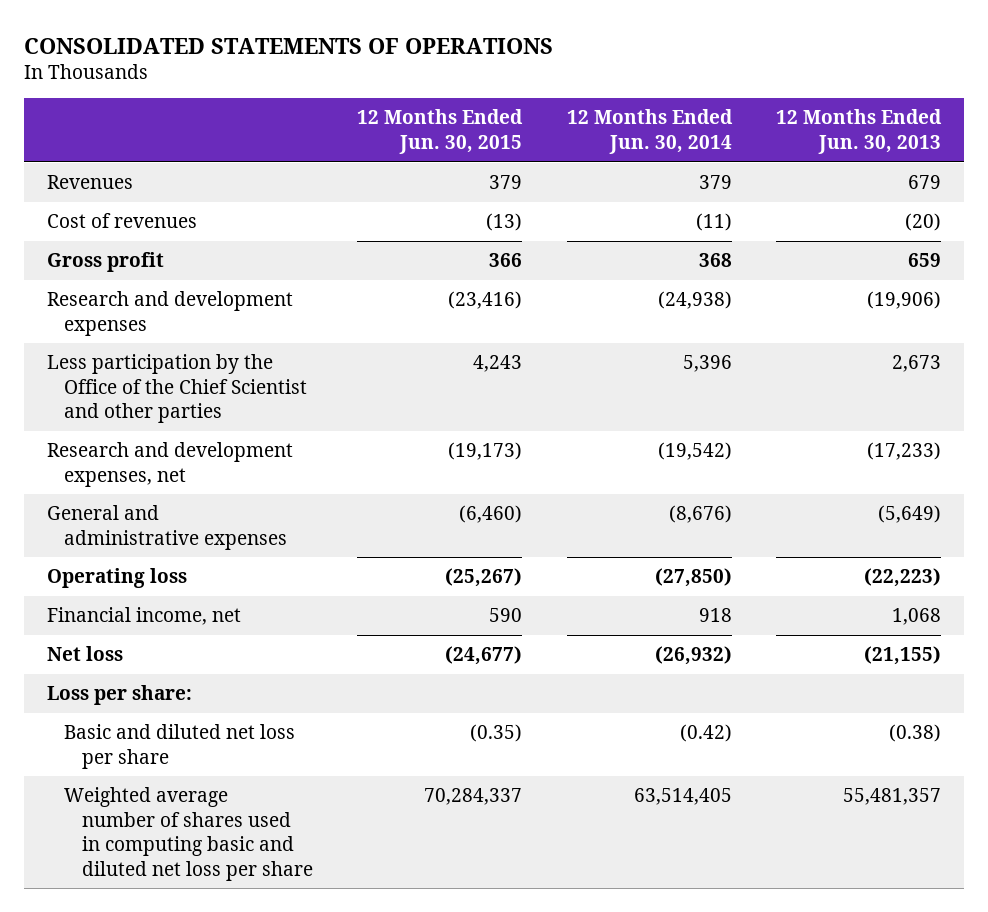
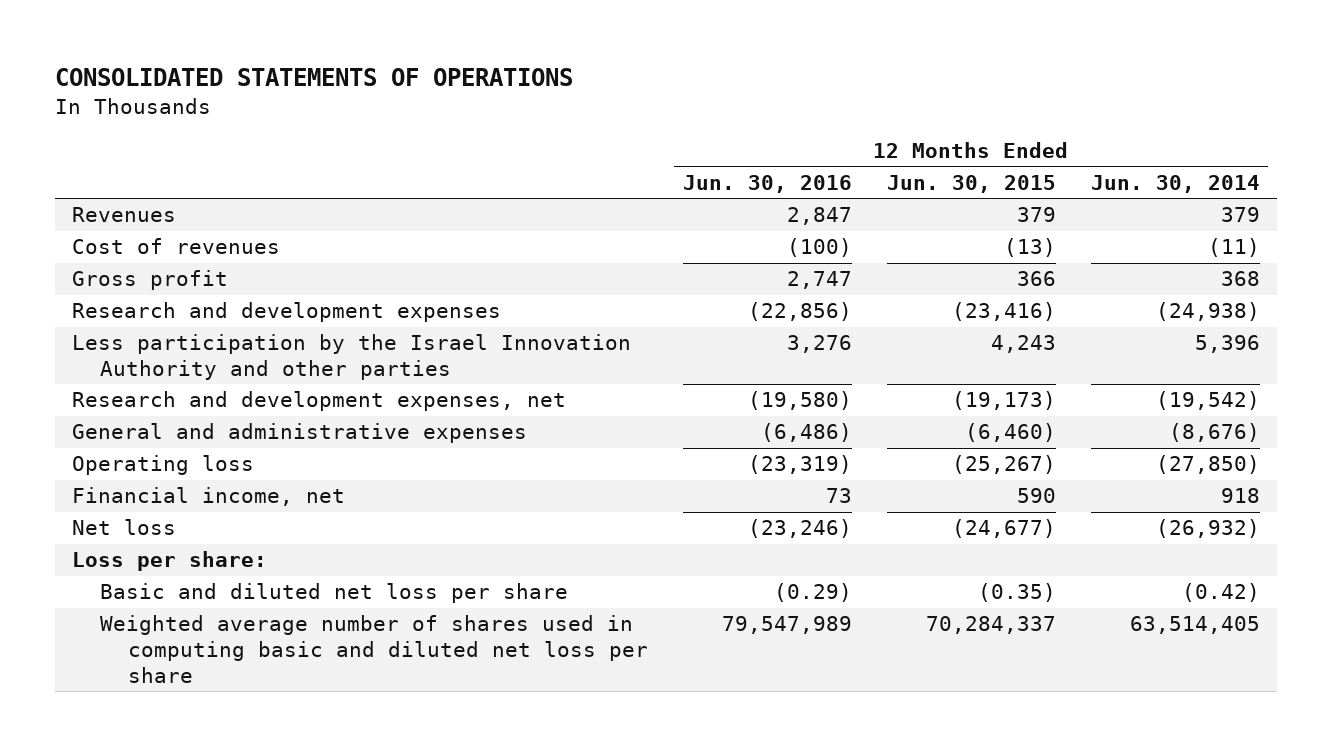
- | 12 Months Ended Jun. 30, 2015 | 12 Months Ended Jun. 30, 2014 | 12 Months Ended Jun. 30, 2013
+ | 12 Months Ended Jun. 30, 2016 | 12 Months Ended Jun. 30, 2015 | 12 Months Ended Jun. 30, 2014
- Less participation by the Office of the Chief Scientist and other parties | 4,243 | 5,396 | 2,673
+ Less participation by the Israel Innovation Authority and other parties | 3,276 | 4,243 | 5,396

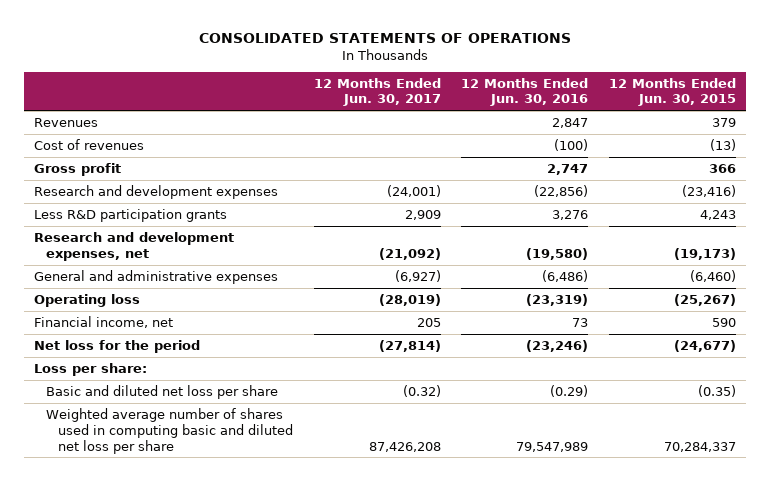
- | 12 Months Ended Jun. 30, 2016 | 12 Months Ended Jun. 30, 2015 | 12 Months Ended Jun. 30, 2014
+ | 12 Months Ended Jun. 30, 2017 | 12 Months Ended Jun. 30, 2016 | 12 Months Ended Jun. 30, 2015
- Less participation by the Israel Innovation Authority and other parties | 3,276 | 4,243 | 5,396
+ Less R&D participation grants | 2,909 | 3,276 | 4,243
- Net loss | (23,246) | (24,677) | (26,932)
+ Net loss for the period | (27,814) | (23,246) | (24,677)

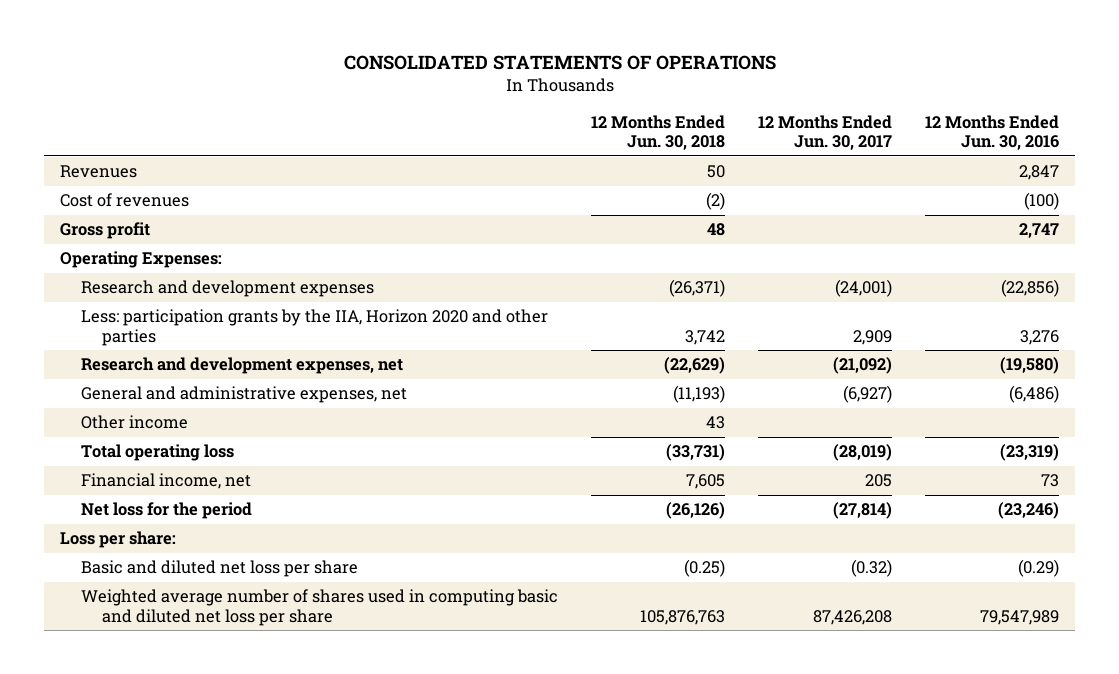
- | 12 Months Ended Jun. 30, 2017 | 12 Months Ended Jun. 30, 2016 | 12 Months Ended Jun. 30, 2015
+ | 12 Months Ended Jun. 30, 2018 | 12 Months Ended Jun. 30, 2017 | 12 Months Ended Jun. 30, 2016
+ Operating Expenses:
- Less R&D participation grants | 2,909 | 3,276 | 4,243
+ Less: participation grants by the IIA, Horizon 2020 and other parties | 3,742 | 2,909 | 3,276
- General and administrative expenses | (6,927) | (6,486) | (6,460)
- Operating loss | (28,019) | (23,319) | (25,267)
+ General and administrative expenses, net | (11,193) | (6,927) | (6,486)
+ Other income | 43 | |
+ Total operating loss | (33,731) | (28,019) | (23,319)

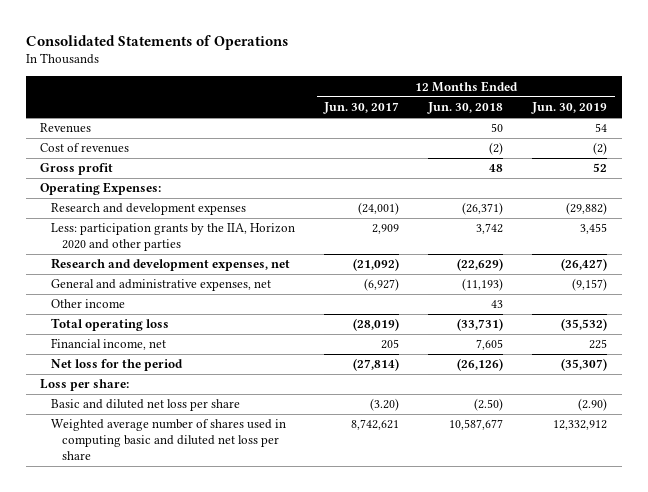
- CONSOLIDATED STATEMENTS OF OPERATIONS
+ Consolidated Statements of Operations
- | 12 Months Ended Jun. 30, 2018 | 12 Months Ended Jun. 30, 2017 | 12 Months Ended Jun. 30, 2016
+ | 12 Months Ended Jun. 30, 2017 | 12 Months Ended Jun. 30, 2018 | 12 Months Ended Jun. 30, 2019
- Basic and diluted net loss per share | (0.25) | (0.32) | (0.29)
- Weighted average number of shares used in computing basic and diluted net loss per share | 105,876,763 | 87,426,208 | 79,547,989
+ Basic and diluted net loss per share | (3.20) | (2.50) | (2.90)
+ Weighted average number of shares used in computing basic and diluted net loss per share | 8,742,621 | 10,587,677 | 12,332,912

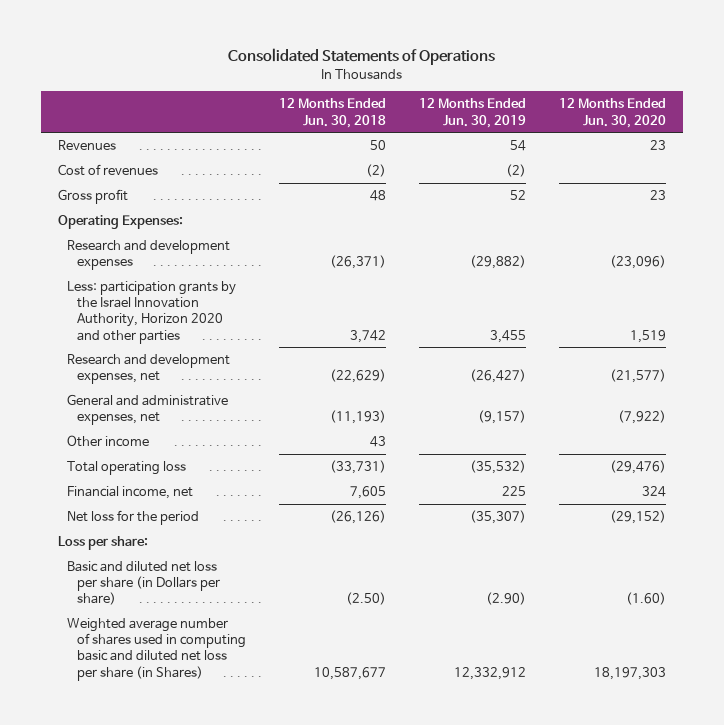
- | 12 Months Ended Jun. 30, 2017 | 12 Months Ended Jun. 30, 2018 | 12 Months Ended Jun. 30, 2019
+ | 12 Months Ended Jun. 30, 2018 | 12 Months Ended Jun. 30, 2019 | 12 Months Ended Jun. 30, 2020
- Less: participation grants by the IIA, Horizon 2020 and other parties | 2,909 | 3,742 | 3,455
+ Less: participation grants by the Israel Innovation Authority, Horizon 2020 and other parties | 3,742 | 3,455 | 1,519
- Basic and diluted net loss per share | (3.20) | (2.50) | (2.90)
- Weighted average number of shares used in computing basic and diluted net loss per share | 8,742,621 | 10,587,677 | 12,332,912
+ Basic and diluted net loss per share (in Dollars per share) | (2.50) | (2.90) | (1.60)
+ Weighted average number of shares used in computing basic and diluted net loss per share (in Shares) | 10,587,677 | 12,332,912 | 18,197,303

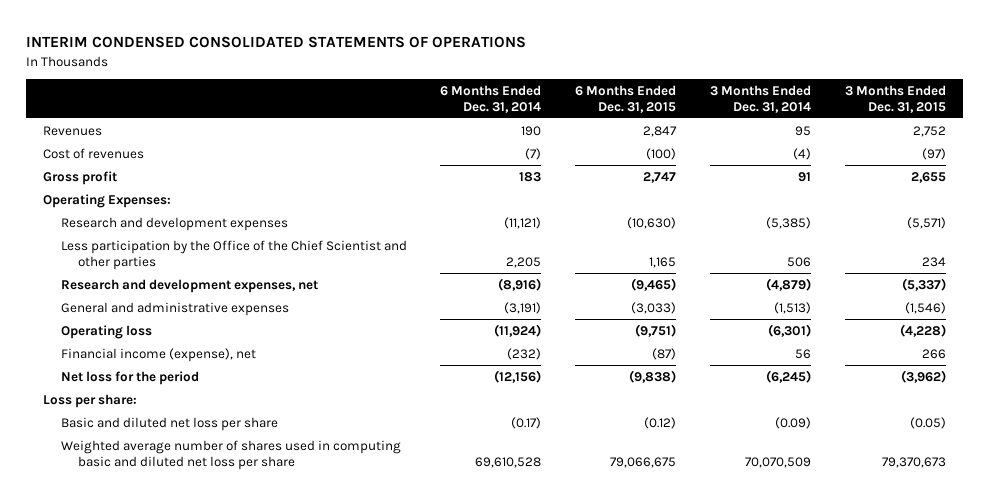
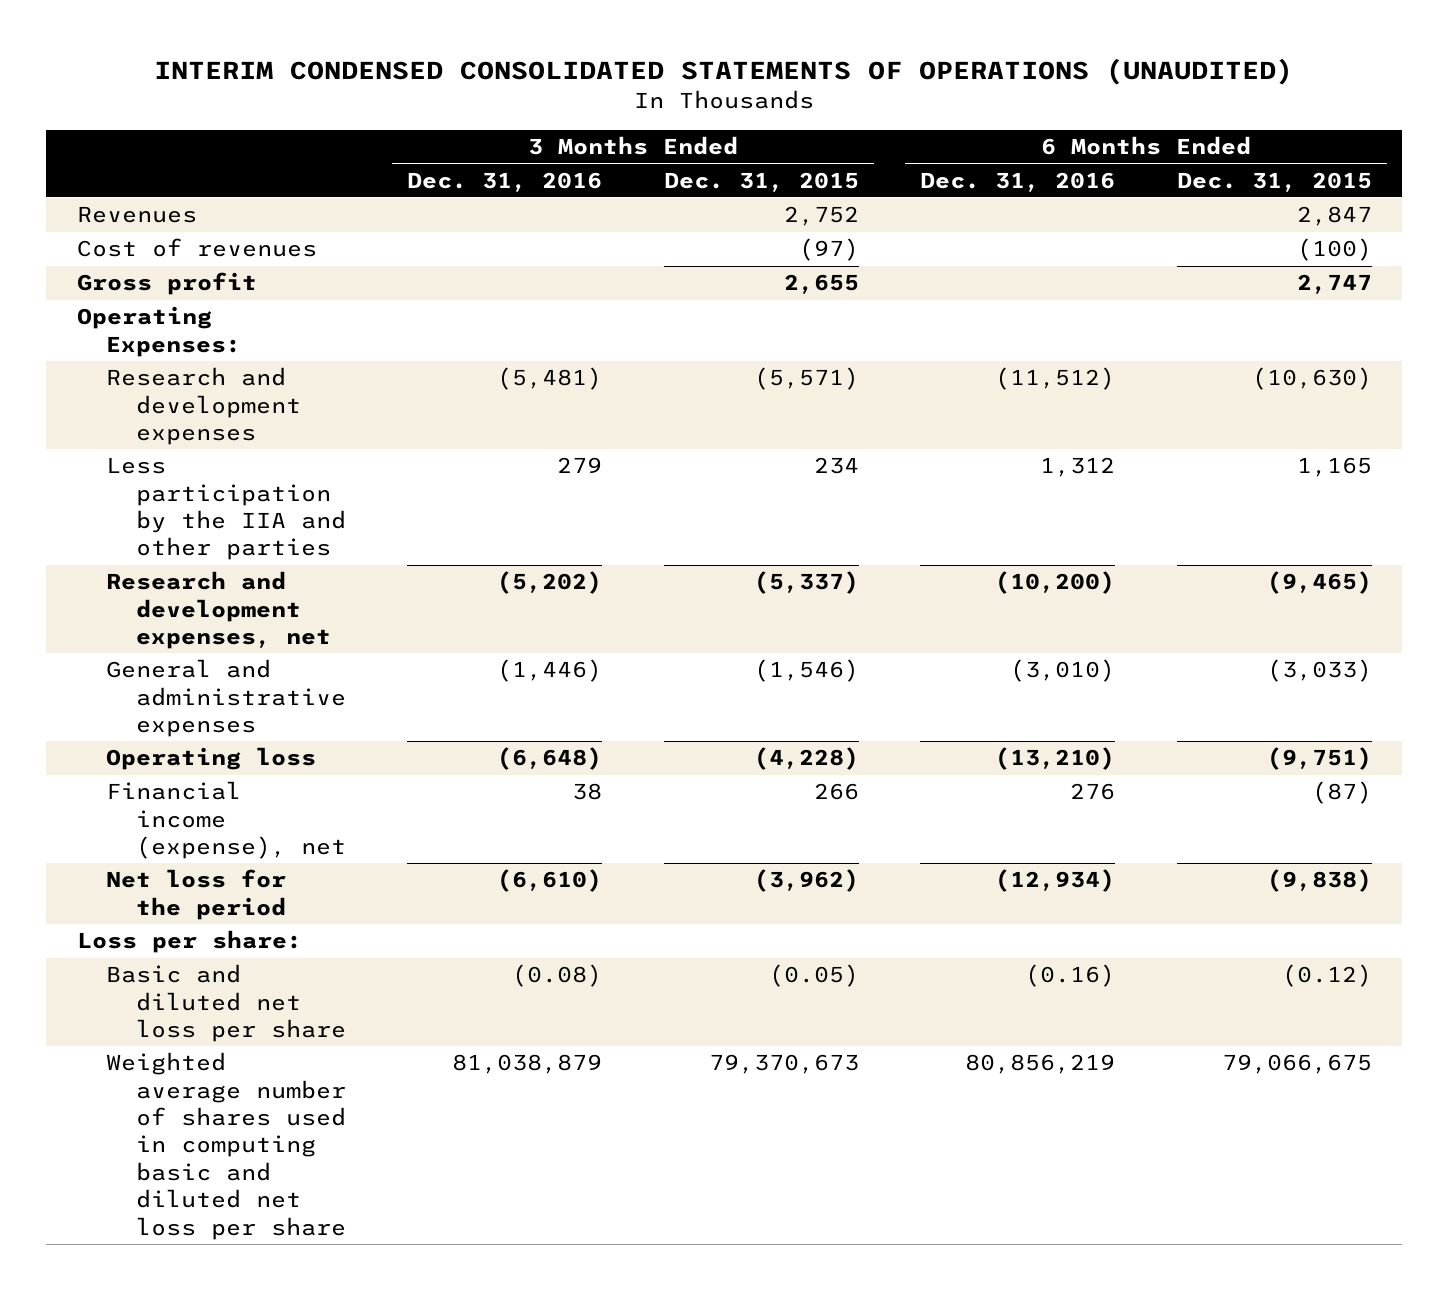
- INTERIM CONDENSED CONSOLIDATED STATEMENTS OF OPERATIONS
+ INTERIM CONDENSED CONSOLIDATED STATEMENTS OF OPERATIONS (UNAUDITED)
- | 6 Months Ended Dec. 31, 2014 | 6 Months Ended Dec. 31, 2015 | 3 Months Ended Dec. 31, 2014 | 3 Months Ended Dec. 31, 2015
+ | 3 Months Ended Dec. 31, 2016 | 3 Months Ended Dec. 31, 2015 | 6 Months Ended Dec. 31, 2016 | 6 Months Ended Dec. 31, 2015
- Less participation by the Office of the Chief Scientist and other parties | 2,205 | 1,165 | 506 | 234
+ Less participation by the IIA and other parties | 279 | 234 | 1,312 | 1,165

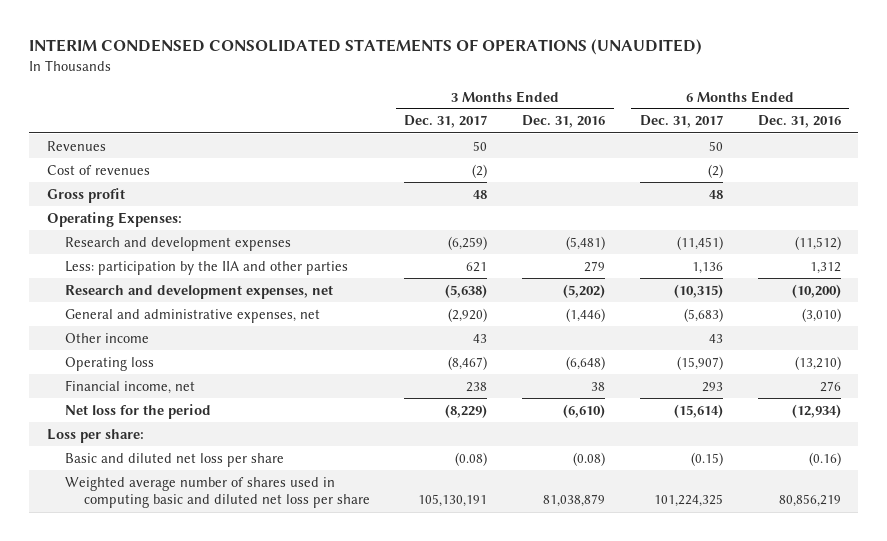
- | 3 Months Ended Dec. 31, 2016 | 3 Months Ended Dec. 31, 2015 | 6 Months Ended Dec. 31, 2016 | 6 Months Ended Dec. 31, 2015
+ | 3 Months Ended Dec. 31, 2017 | 3 Months Ended Dec. 31, 2016 | 6 Months Ended Dec. 31, 2017 | 6 Months Ended Dec. 31, 2016
- Less participation by the IIA and other parties | 279 | 234 | 1,312 | 1,165
+ Less: participation by the IIA and other parties | 621 | 279 | 1,136 | 1,312
- General and administrative expenses | (1,446) | (1,546) | (3,010) | (3,033)
+ General and administrative expenses, net | (2,920) | (1,446) | (5,683) | (3,010)
+ Other income | 43 | | 43 |
- Financial income (expense), net | 38 | 266 | 276 | (87)
+ Financial income, net | 238 | 38 | 293 | 276

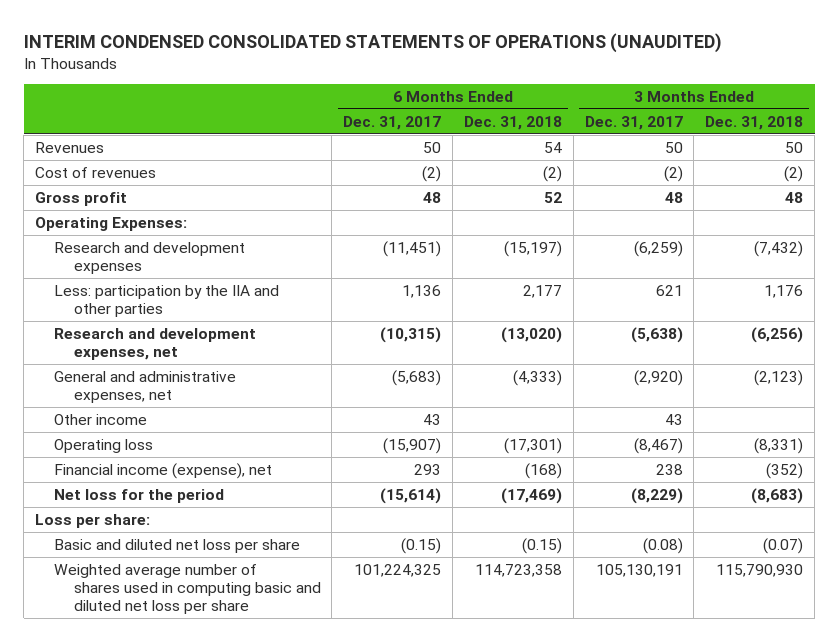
- | 3 Months Ended Dec. 31, 2017 | 3 Months Ended Dec. 31, 2016 | 6 Months Ended Dec. 31, 2017 | 6 Months Ended Dec. 31, 2016
+ | 6 Months Ended Dec. 31, 2017 | 6 Months Ended Dec. 31, 2018 | 3 Months Ended Dec. 31, 2017 | 3 Months Ended Dec. 31, 2018
- Financial income, net | 238 | 38 | 293 | 276
+ Financial income (expense), net | 293 | (168) | 238 | (352)

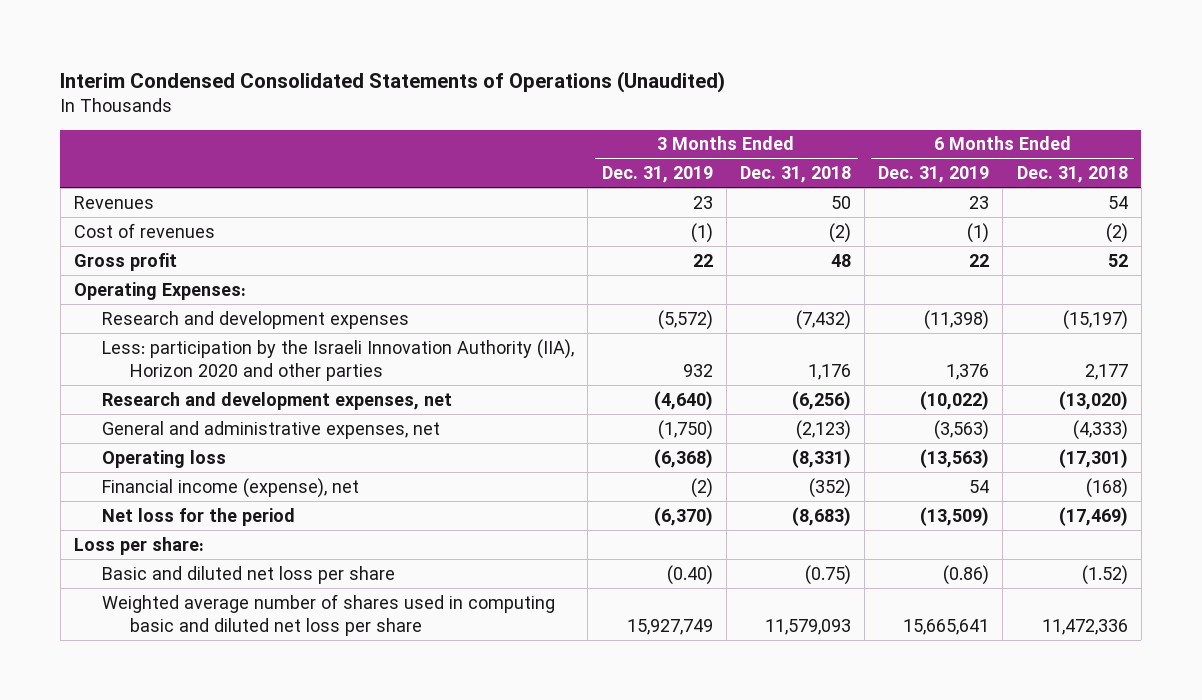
- INTERIM CONDENSED CONSOLIDATED STATEMENTS OF OPERATIONS (UNAUDITED)
+ Interim Condensed Consolidated Statements of Operations (Unaudited)
- | 6 Months Ended Dec. 31, 2017 | 6 Months Ended Dec. 31, 2018 | 3 Months Ended Dec. 31, 2017 | 3 Months Ended Dec. 31, 2018
+ | 3 Months Ended Dec. 31, 2019 | 3 Months Ended Dec. 31, 2018 | 6 Months Ended Dec. 31, 2019 | 6 Months Ended Dec. 31, 2018
- Less: participation by the IIA and other parties | 1,136 | 2,177 | 621 | 1,176
+ Less: participation by the Israeli Innovation Authority (IIA), Horizon 2020 and other parties | 932 | 1,176 | 1,376 | 2,177
- Other income | 43 | | 43 |
- Basic and diluted net loss per share | (0.15) | (0.15) | (0.08) | (0.07)
- Weighted average number of shares used in computing basic and diluted net loss per share | 101,224,325 | 114,723,358 | 105,130,191 | 115,790,930
+ Basic and diluted net loss per share | (0.40) | (0.75) | (0.86) | (1.52)
+ Weighted average number of shares used in computing basic and diluted net loss per share | 15,927,749 | 11,579,093 | 15,665,641 | 11,472,336

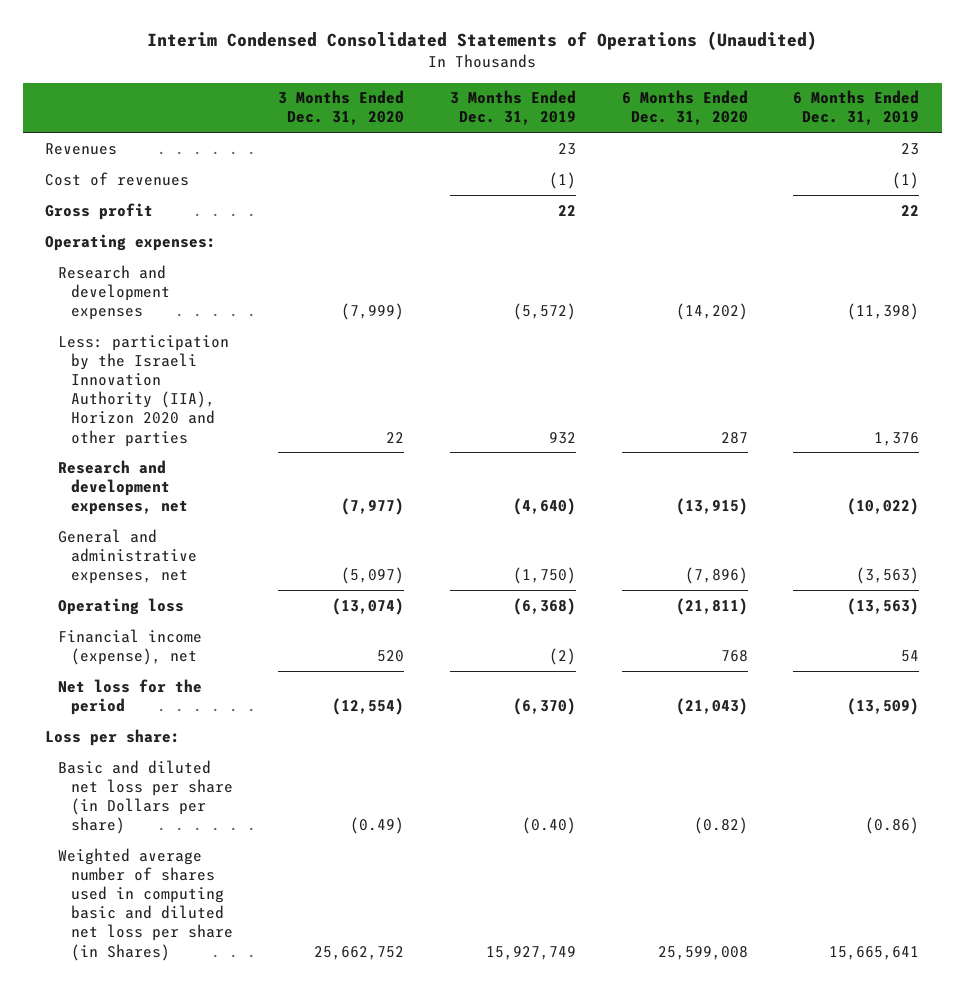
- | 3 Months Ended Dec. 31, 2019 | 3 Months Ended Dec. 31, 2018 | 6 Months Ended Dec. 31, 2019 | 6 Months Ended Dec. 31, 2018
+ | 3 Months Ended Dec. 31, 2020 | 3 Months Ended Dec. 31, 2019 | 6 Months Ended Dec. 31, 2020 | 6 Months Ended Dec. 31, 2019
- Operating Expenses:
+ Operating expenses:
- Basic and diluted net loss per share | (0.40) | (0.75) | (0.86) | (1.52)
- Weighted average number of shares used in computing basic and diluted net loss per share | 15,927,749 | 11,579,093 | 15,665,641 | 11,472,336
+ Basic and diluted net loss per share (in Dollars per share) | (0.49) | (0.40) | (0.82) | (0.86)
+ Weighted average number of shares used in computing basic and diluted net loss per share (in Shares) | 25,662,752 | 15,927,749 | 25,599,008 | 15,665,641

